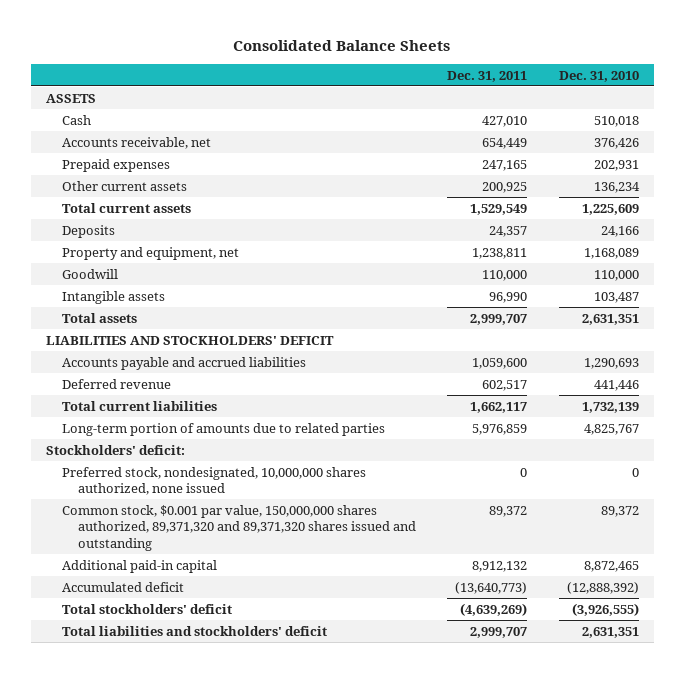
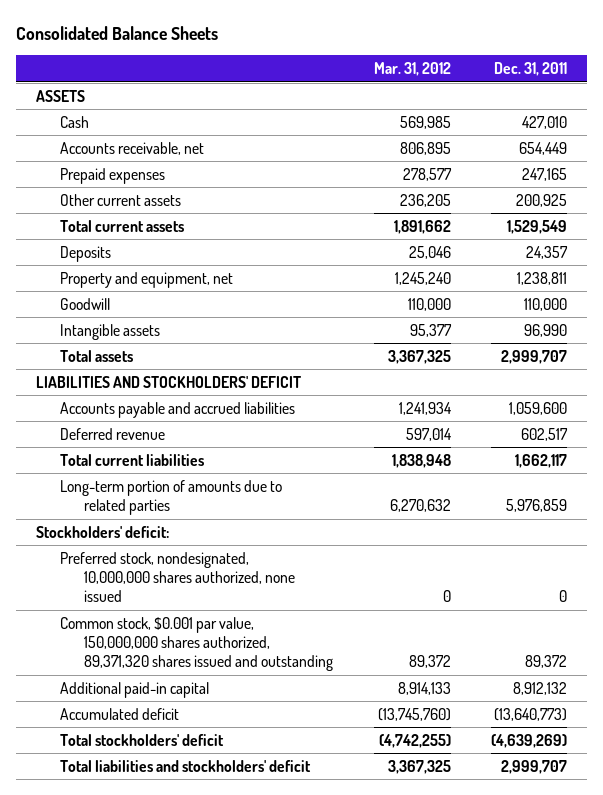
- | Dec. 31, 2011 | Dec. 31, 2010
+ | Mar. 31, 2012 | Dec. 31, 2011
- Common stock, $0.001 par value, 150,000,000 shares authorized, 89,371,320 and 89,371,320 shares issued and outstanding | 89,372 | 89,372
+ Common stock, $0.001 par value, 150,000,000 shares authorized, 89,371,320 shares issued and outstanding | 89,372 | 89,372

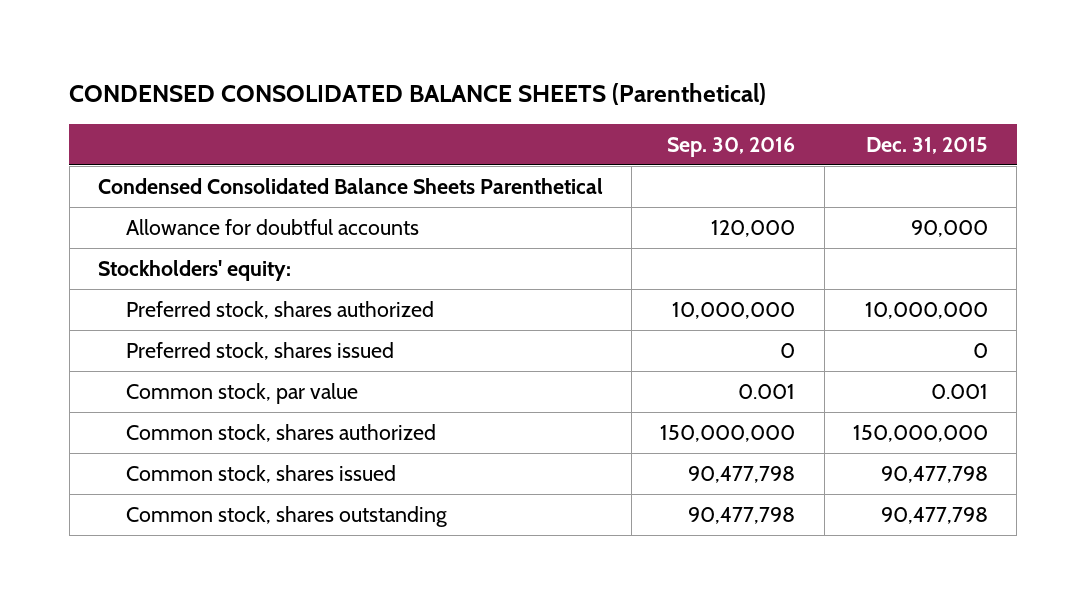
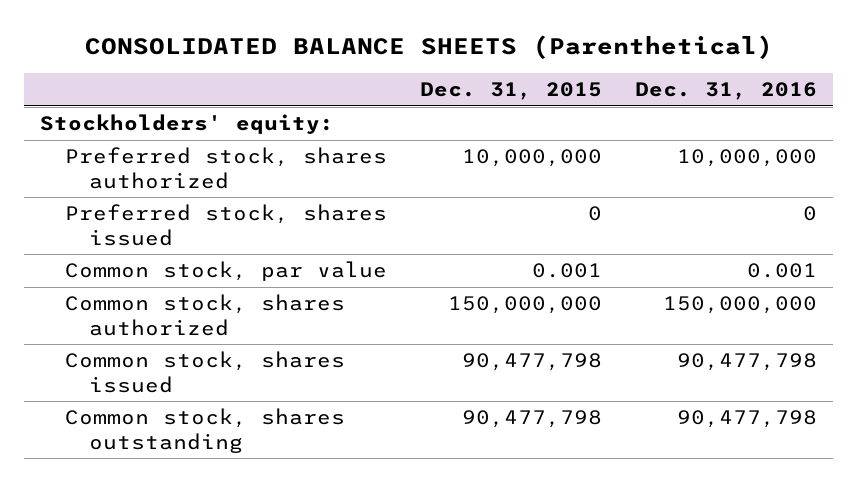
- CONDENSED CONSOLIDATED BALANCE SHEETS (Parenthetical)
+ CONSOLIDATED BALANCE SHEETS (Parenthetical)
- | Sep. 30, 2016 | Dec. 31, 2015
+ | Dec. 31, 2015 | Dec. 31, 2016
- Condensed Consolidated Balance Sheets Parenthetical
- Allowance for doubtful accounts | 120,000 | 90,000

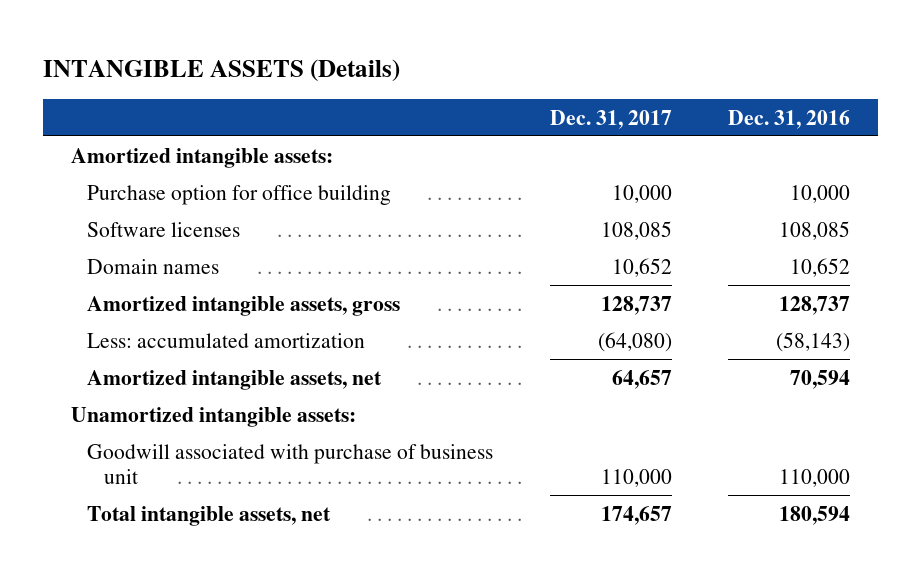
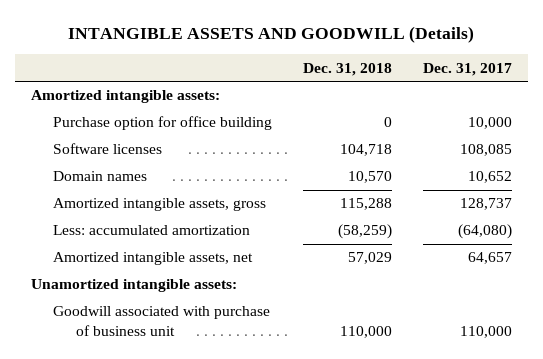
- INTANGIBLE ASSETS (Details)
+ INTANGIBLE ASSETS AND GOODWILL (Details)
- | Dec. 31, 2017 | Dec. 31, 2016
+ | Dec. 31, 2018 | Dec. 31, 2017
- Total intangible assets, net | 174,657 | 180,594

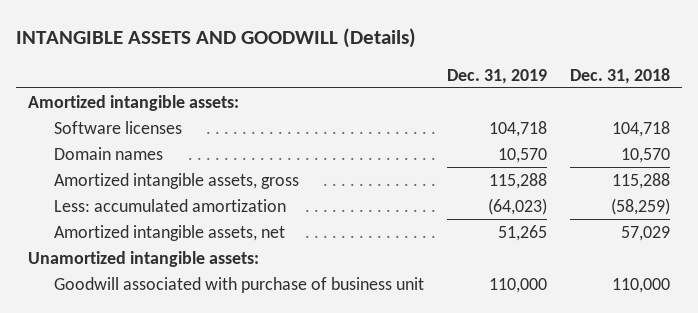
- | Dec. 31, 2018 | Dec. 31, 2017
+ | Dec. 31, 2019 | Dec. 31, 2018
- Purchase option for office building | 0 | 10,000

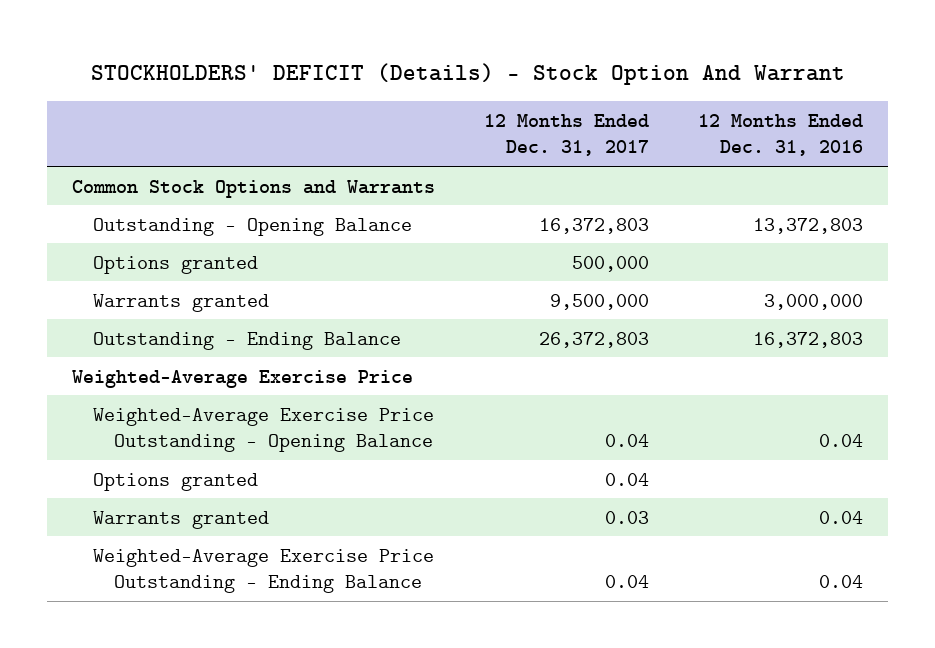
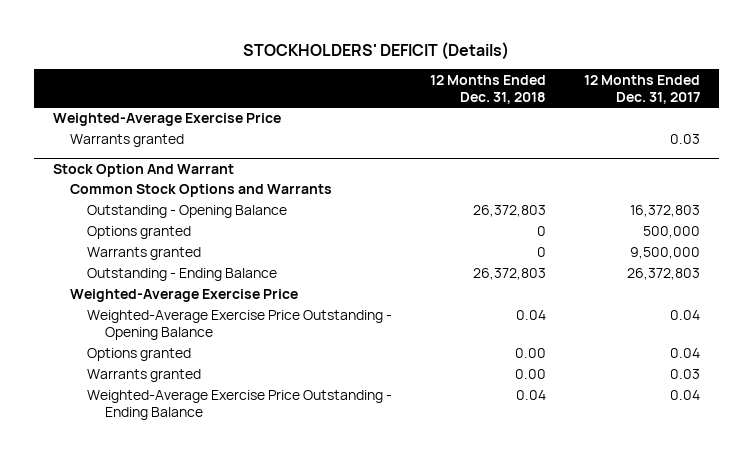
- STOCKHOLDERS' DEFICIT (Details) - Stock Option And Warrant
+ STOCKHOLDERS' DEFICIT (Details)
- | 12 Months Ended Dec. 31, 2017 | 12 Months Ended Dec. 31, 2016
+ | 12 Months Ended Dec. 31, 2018 | 12 Months Ended Dec. 31, 2017
+ Weighted-Average Exercise Price
+ Warrants granted | | 0.03
+ Stock Option And Warrant

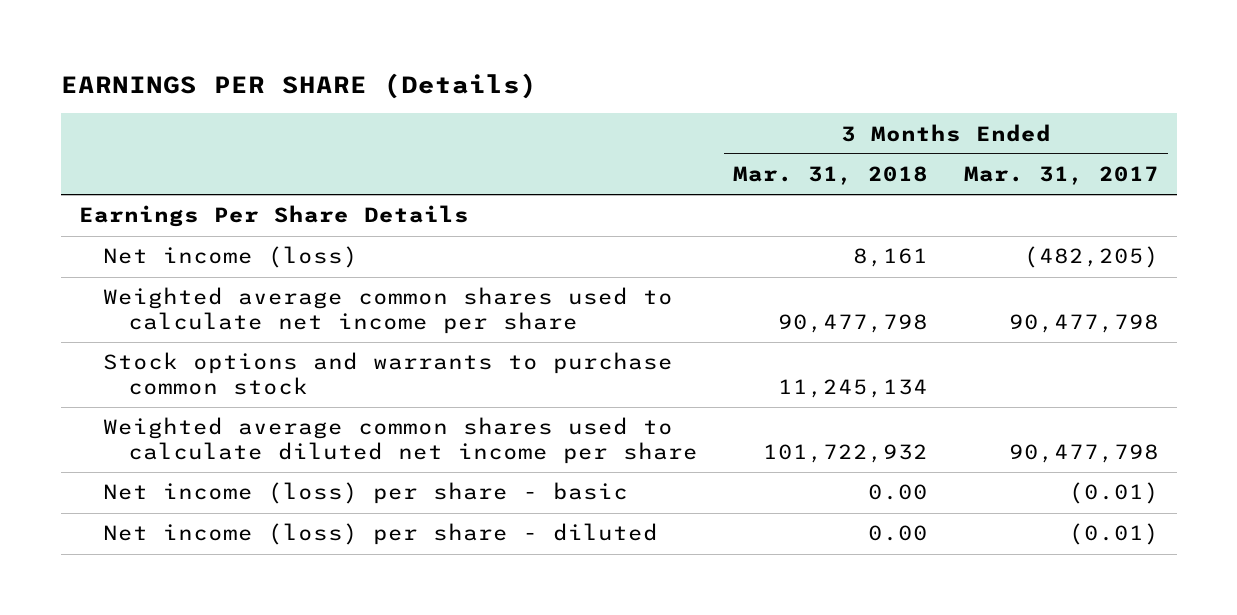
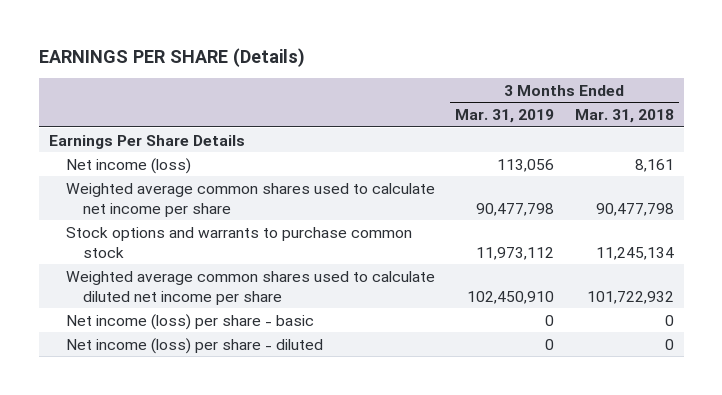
- | 3 Months Ended Mar. 31, 2018 | 3 Months Ended Mar. 31, 2017
+ | 3 Months Ended Mar. 31, 2019 | 3 Months Ended Mar. 31, 2018
- Net income (loss) per share - basic | 0.00 | (0.01)
- Net income (loss) per share - diluted | 0.00 | (0.01)
+ Net income (loss) per share - basic | 0 | 0
+ Net income (loss) per share - diluted | 0 | 0

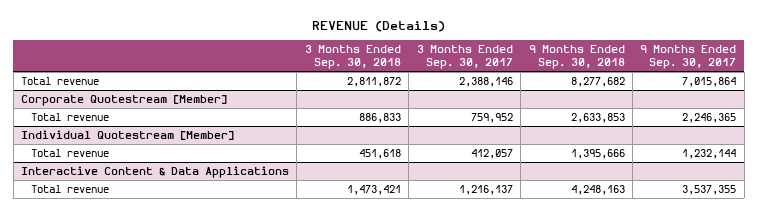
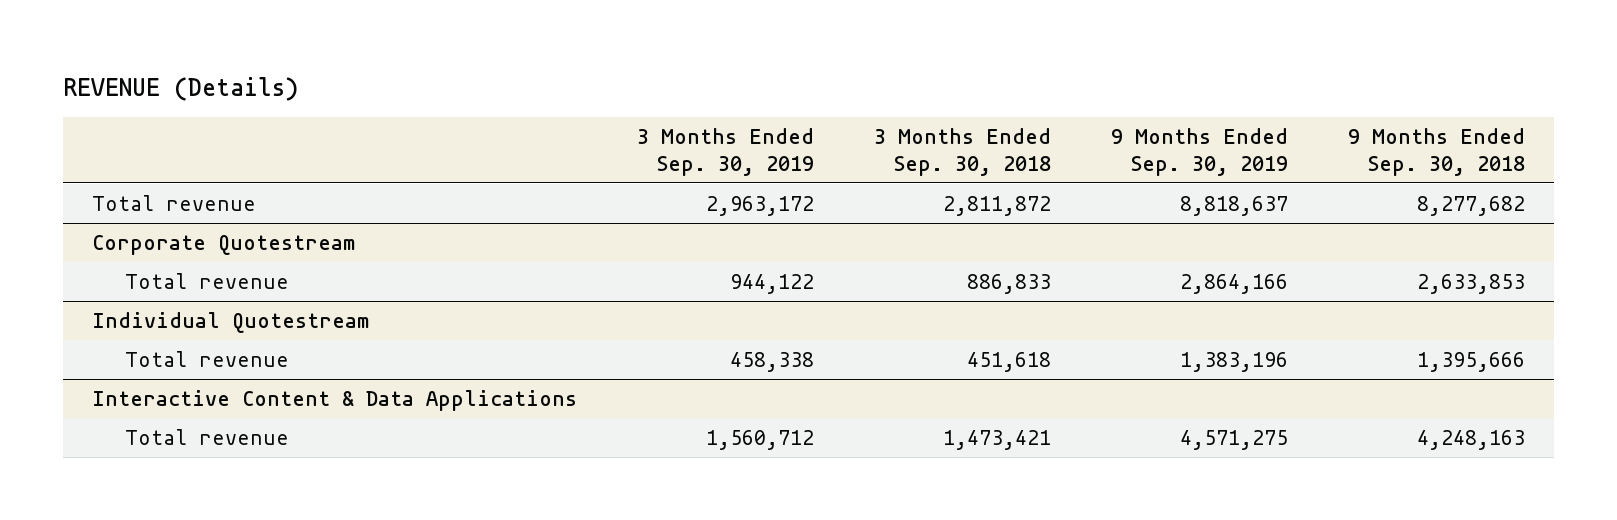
- | 3 Months Ended Sep. 30, 2018 | 3 Months Ended Sep. 30, 2017 | 9 Months Ended Sep. 30, 2018 | 9 Months Ended Sep. 30, 2017
+ | 3 Months Ended Sep. 30, 2019 | 3 Months Ended Sep. 30, 2018 | 9 Months Ended Sep. 30, 2019 | 9 Months Ended Sep. 30, 2018
- Corporate Quotestream [Member]
+ Corporate Quotestream
- Individual Quotestream [Member]
+ Individual Quotestream

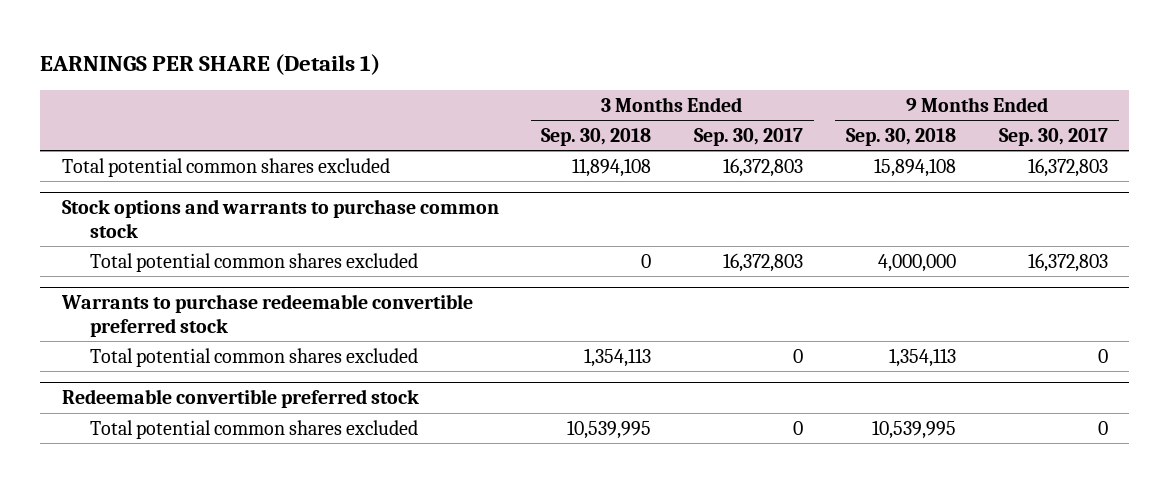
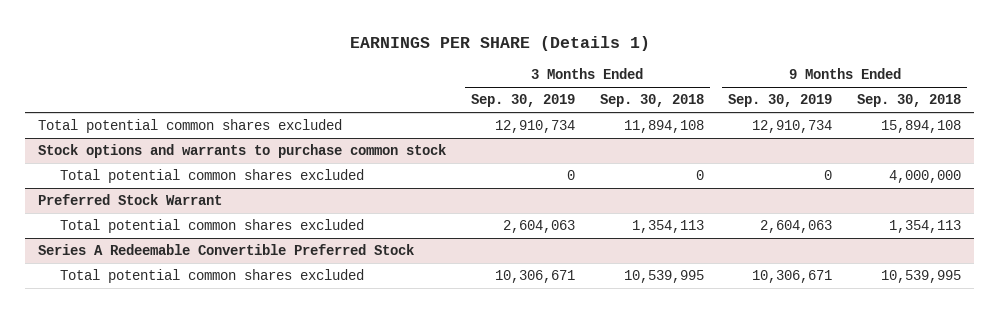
- | 3 Months Ended Sep. 30, 2018 | 3 Months Ended Sep. 30, 2017 | 9 Months Ended Sep. 30, 2018 | 9 Months Ended Sep. 30, 2017
+ | 3 Months Ended Sep. 30, 2019 | 3 Months Ended Sep. 30, 2018 | 9 Months Ended Sep. 30, 2019 | 9 Months Ended Sep. 30, 2018
- Warrants to purchase redeemable convertible preferred stock
+ Preferred Stock Warrant
- Redeemable convertible preferred stock
+ Series A Redeemable Convertible Preferred Stock

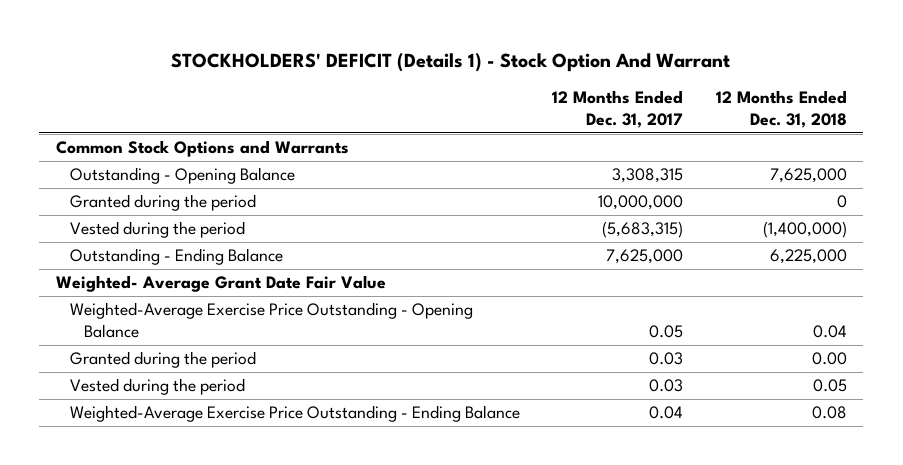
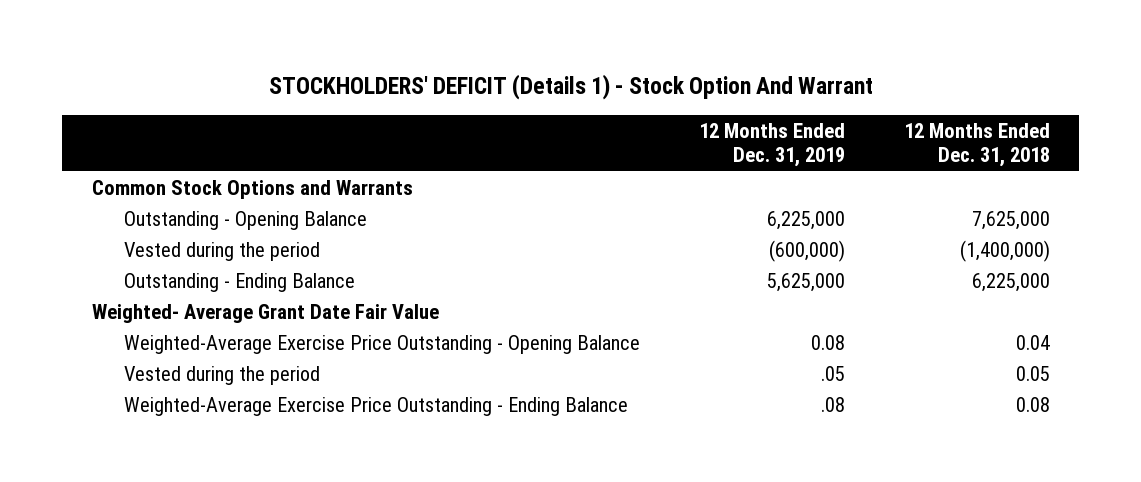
- | 12 Months Ended Dec. 31, 2017 | 12 Months Ended Dec. 31, 2018
+ | 12 Months Ended Dec. 31, 2019 | 12 Months Ended Dec. 31, 2018
- Granted during the period | 10,000,000 | 0
- Granted during the period | 0.03 | 0.00

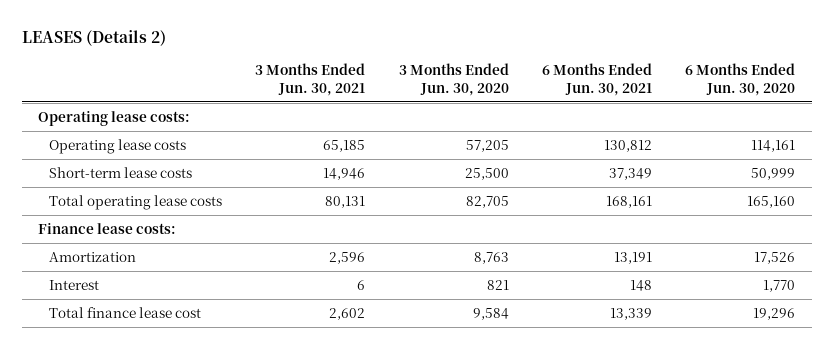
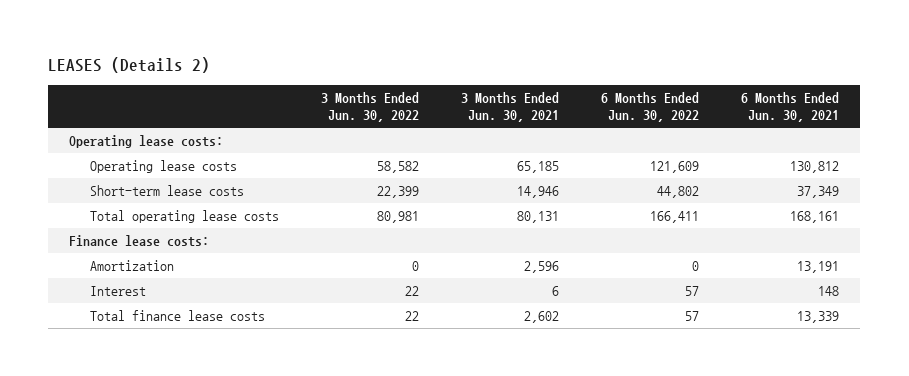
- | 3 Months Ended Jun. 30, 2021 | 3 Months Ended Jun. 30, 2020 | 6 Months Ended Jun. 30, 2021 | 6 Months Ended Jun. 30, 2020
+ | 3 Months Ended Jun. 30, 2022 | 3 Months Ended Jun. 30, 2021 | 6 Months Ended Jun. 30, 2022 | 6 Months Ended Jun. 30, 2021
- Total finance lease cost | 2,602 | 9,584 | 13,339 | 19,296
+ Total finance lease costs | 22 | 2,602 | 57 | 13,339

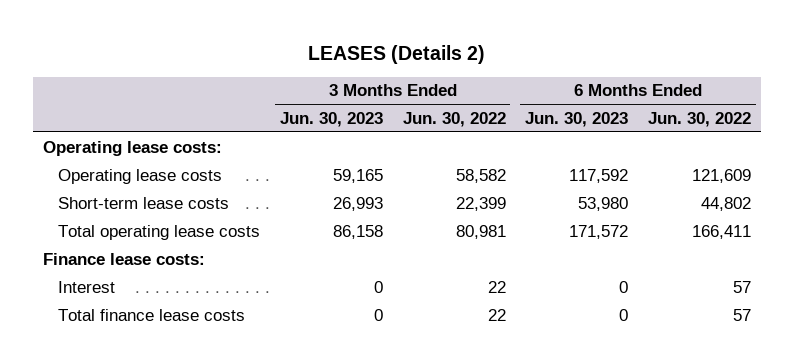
- | 3 Months Ended Jun. 30, 2022 | 3 Months Ended Jun. 30, 2021 | 6 Months Ended Jun. 30, 2022 | 6 Months Ended Jun. 30, 2021
+ | 3 Months Ended Jun. 30, 2023 | 3 Months Ended Jun. 30, 2022 | 6 Months Ended Jun. 30, 2023 | 6 Months Ended Jun. 30, 2022
- Amortization | 0 | 2,596 | 0 | 13,191

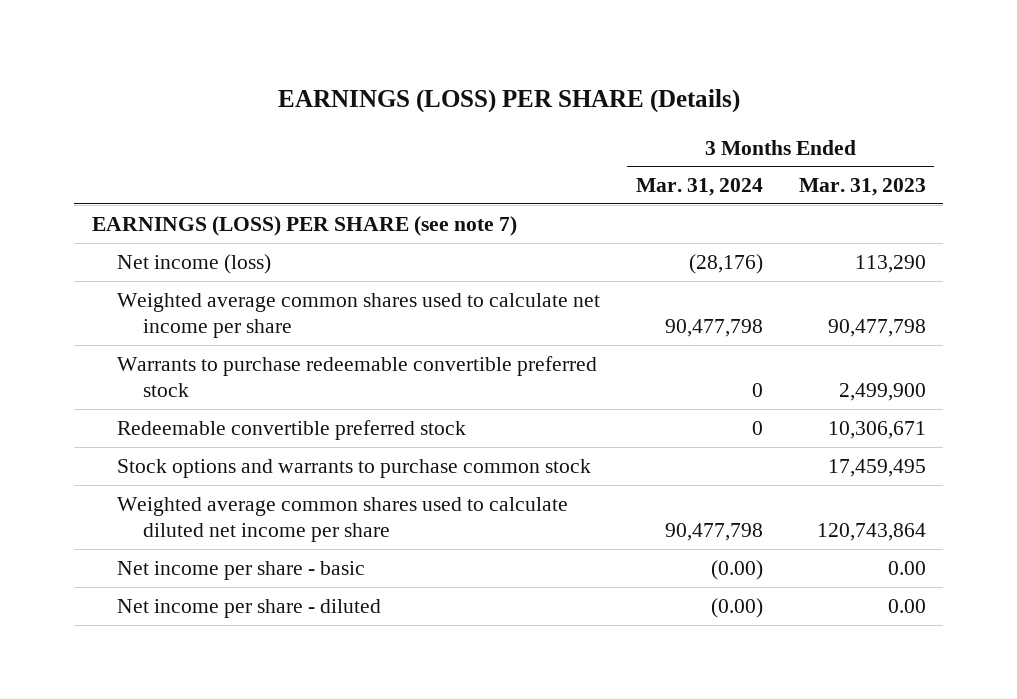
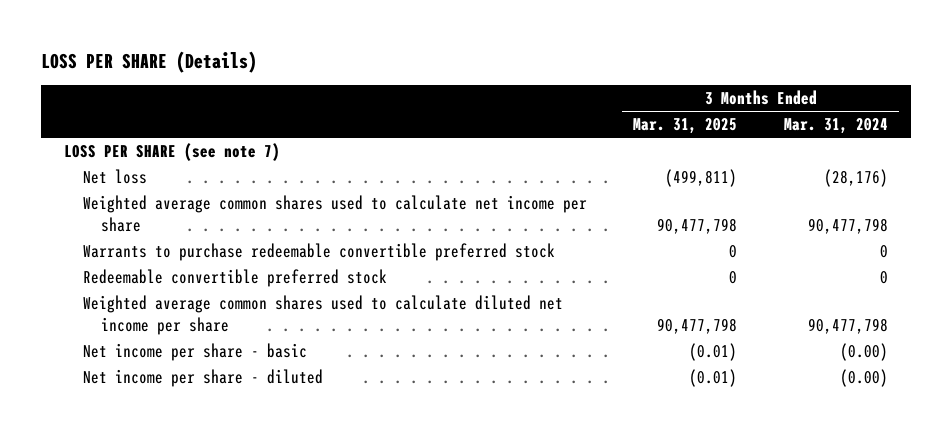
- EARNINGS (LOSS) PER SHARE (Details)
+ LOSS PER SHARE (Details)
- | 3 Months Ended Mar. 31, 2024 | 3 Months Ended Mar. 31, 2023
+ | 3 Months Ended Mar. 31, 2025 | 3 Months Ended Mar. 31, 2024
- EARNINGS (LOSS) PER SHARE (see note 7)
- Net income (loss) | (28,176) | 113,290
+ LOSS PER SHARE (see note 7)
+ Net loss | (499,811) | (28,176)
- Stock options and warrants to purchase common stock | | 17,459,495

